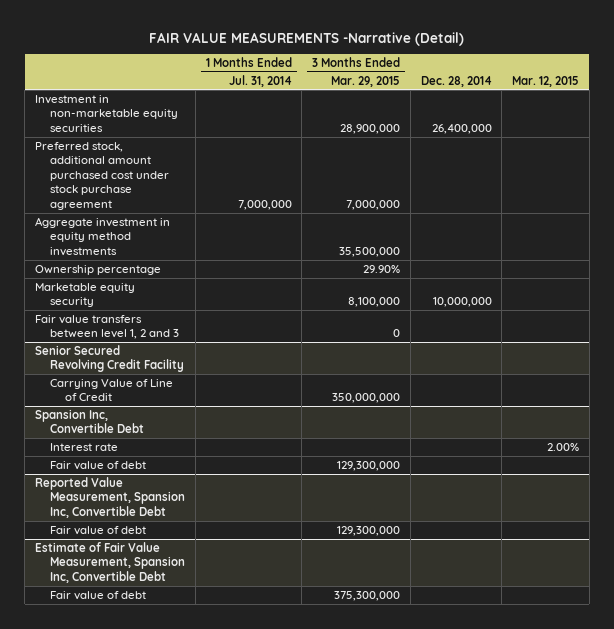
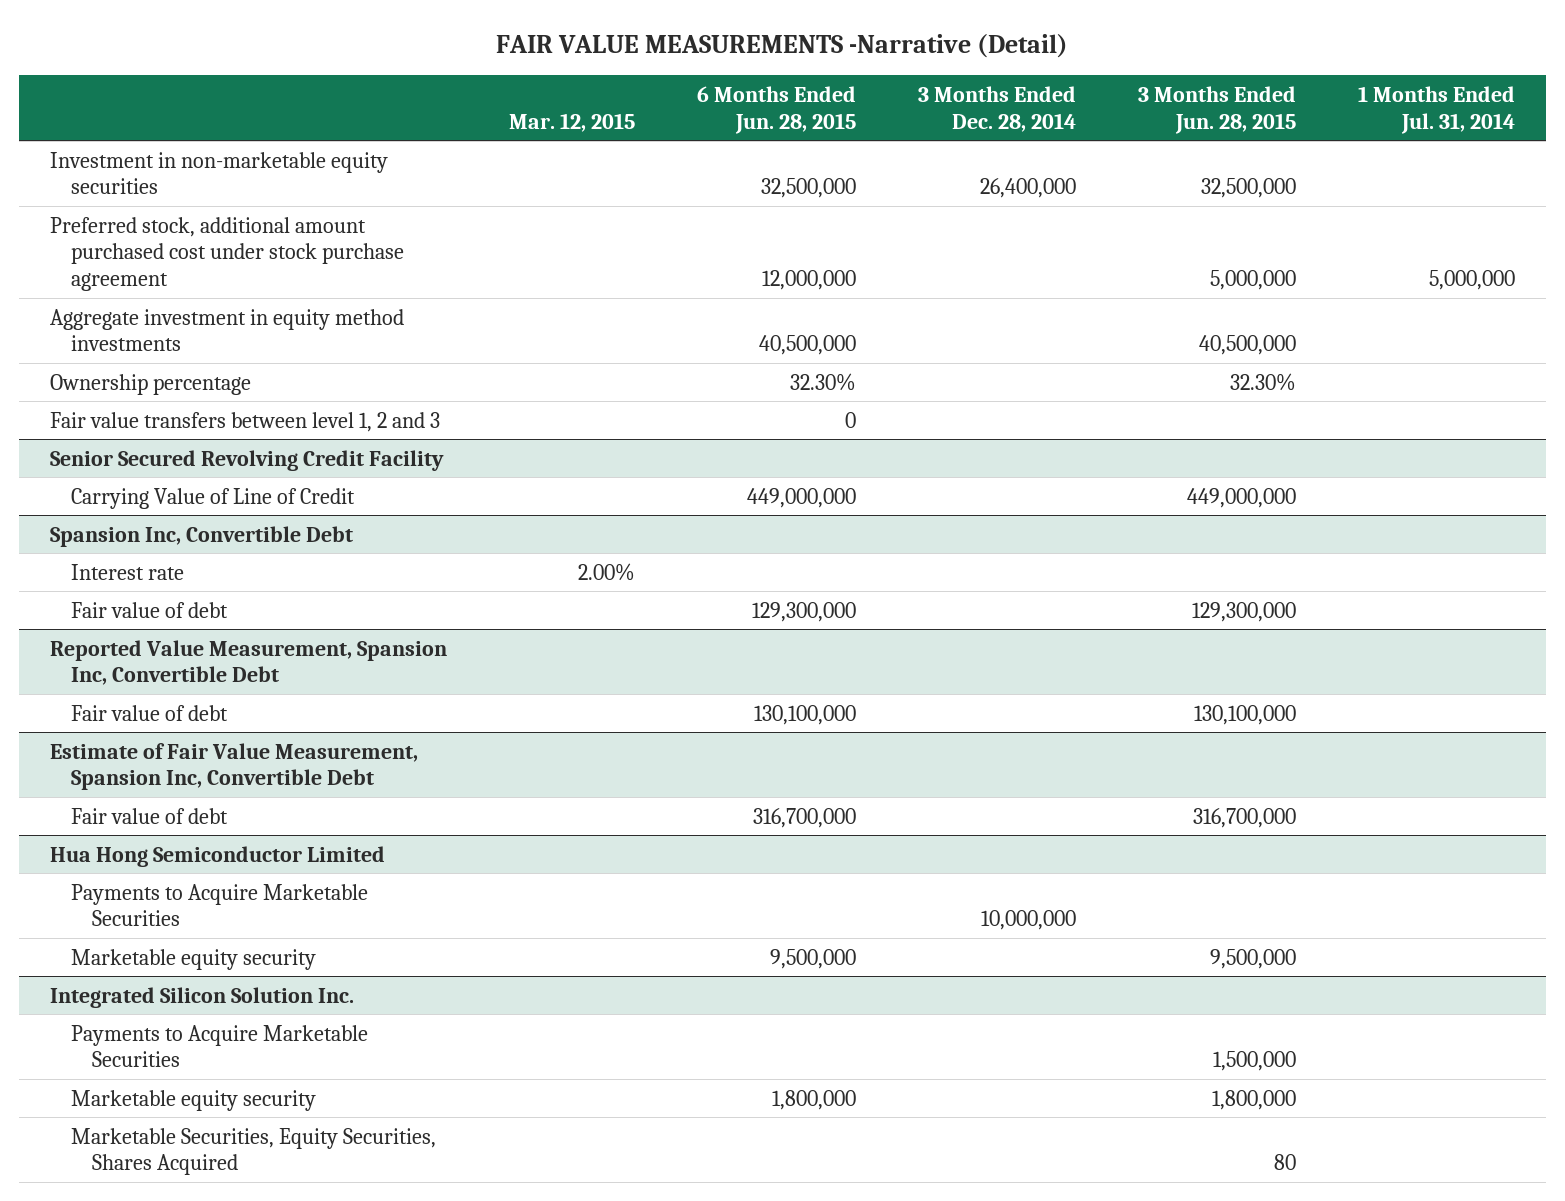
- | 1 Months Ended Jul. 31, 2014 | 3 Months Ended Mar. 29, 2015 | Dec. 28, 2014 | Mar. 12, 2015
+ | Mar. 12, 2015 | 6 Months Ended Jun. 28, 2015 | 3 Months Ended Dec. 28, 2014 | 3 Months Ended Jun. 28, 2015 | 1 Months Ended Jul. 31, 2014
- Preferred stock, additional amount purchased cost under stock purchase agreement | 7,000,000 | 7,000,000 | |
+ Preferred stock, additional amount purchased cost under stock purchase agreement | | 12,000,000 | | 5,000,000 | 5,000,000
- Marketable equity security | | 8,100,000 | 10,000,000 |
+ Hua Hong Semiconductor Limited
+ Payments to Acquire Marketable Securities | | | 10,000,000 | |
+ Marketable equity security | | 9,500,000 | | 9,500,000 |
+ Integrated Silicon Solution Inc.
+ Payments to Acquire Marketable Securities | | | | 1,500,000 |
+ Marketable equity security | | 1,800,000 | | 1,800,000 |
+ Marketable Securities, Equity Securities, Shares Acquired | | | | 80 |

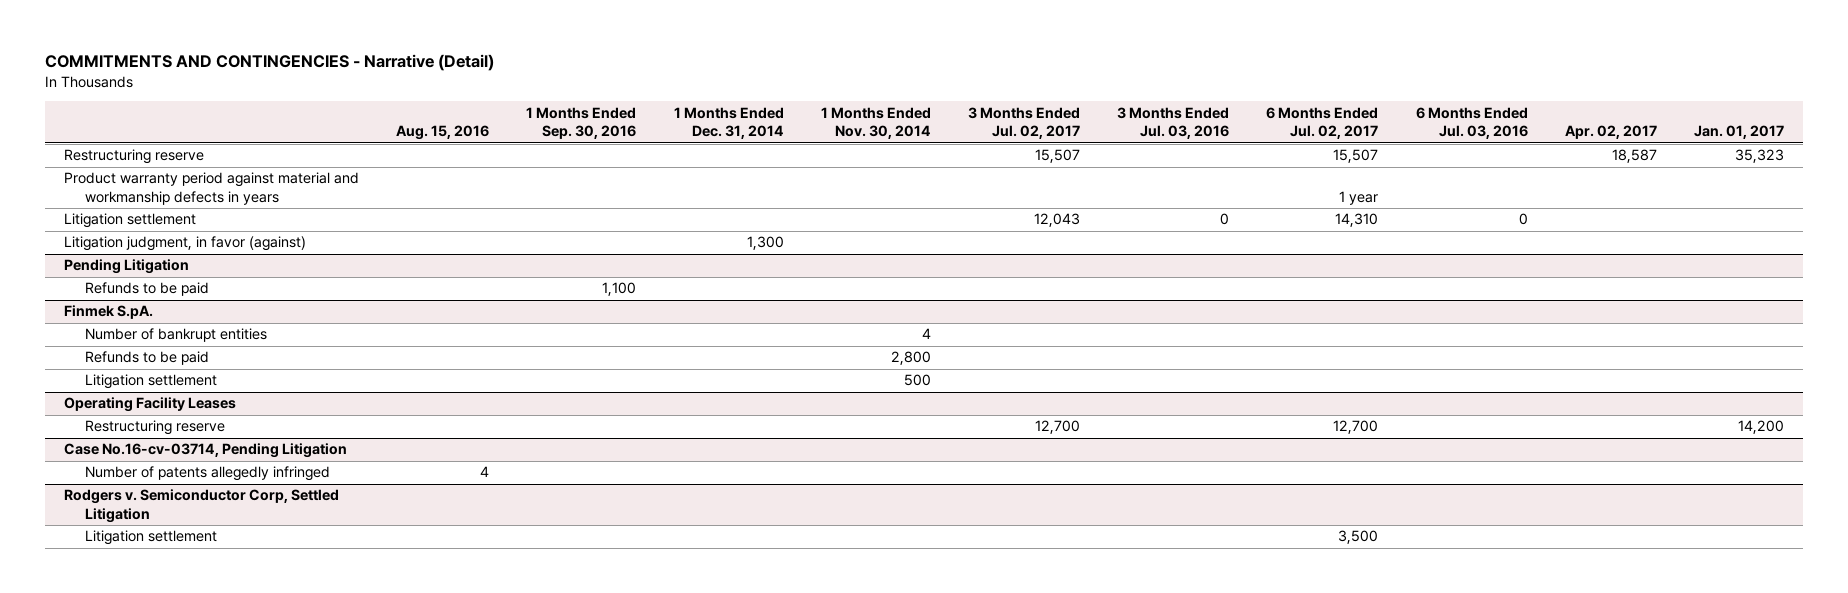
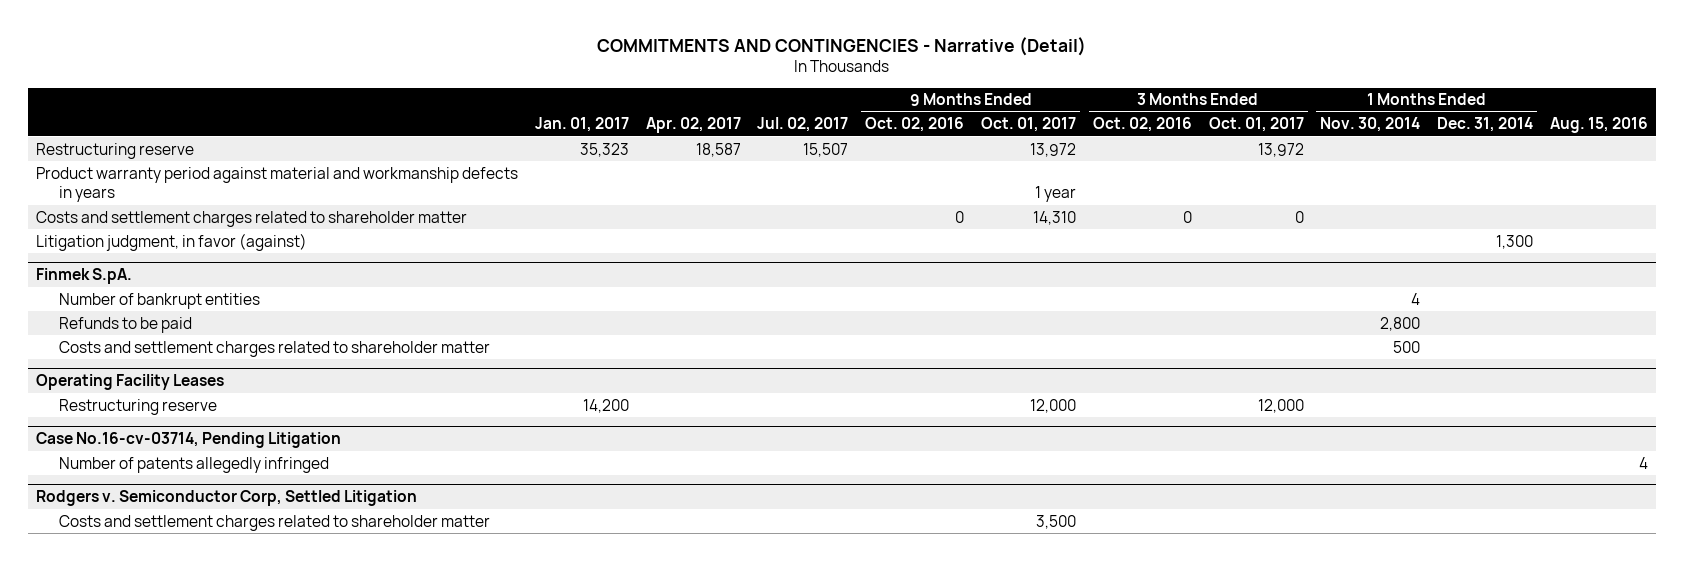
- | Aug. 15, 2016 | 1 Months Ended Sep. 30, 2016 | 1 Months Ended Dec. 31, 2014 | 1 Months Ended Nov. 30, 2014 | 3 Months Ended Jul. 02, 2017 | 3 Months Ended Jul. 03, 2016 | 6 Months Ended Jul. 02, 2017 | 6 Months Ended Jul. 03, 2016 | Apr. 02, 2017 | Jan. 01, 2017
+ | Jan. 01, 2017 | Apr. 02, 2017 | Jul. 02, 2017 | 9 Months Ended Oct. 02, 2016 | 9 Months Ended Oct. 01, 2017 | 3 Months Ended Oct. 02, 2016 | 3 Months Ended Oct. 01, 2017 | 1 Months Ended Nov. 30, 2014 | 1 Months Ended Dec. 31, 2014 | Aug. 15, 2016
- Litigation settlement | | | | | 12,043 | 0 | 14,310 | 0 | |
+ Costs and settlement charges related to shareholder matter | | | | 0 | 14,310 | 0 | 0 | | |
- Pending Litigation
- Refunds to be paid | | 1,100 | | | | | | | |
@ Finmek S.pA.
- Litigation settlement | | | | 500 | | | | | |
+ Costs and settlement charges related to shareholder matter | | | | | | | | 500 | |
@ Rodgers v. Semiconductor Corp, Settled Litigation
- Litigation settlement | | | | | | | 3,500 | | |
+ Costs and settlement charges related to shareholder matter | | | | | 3,500 | | | | |

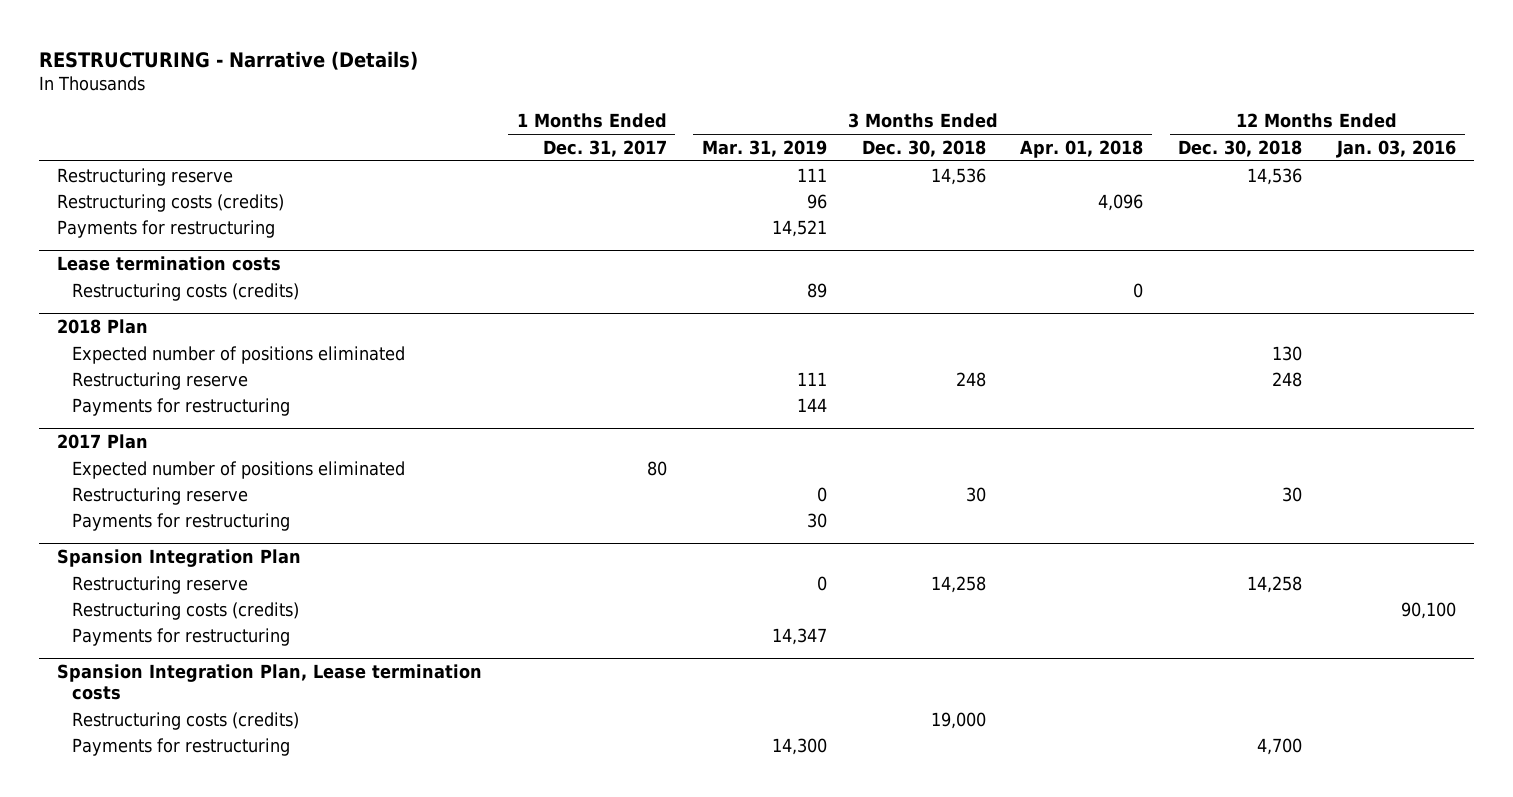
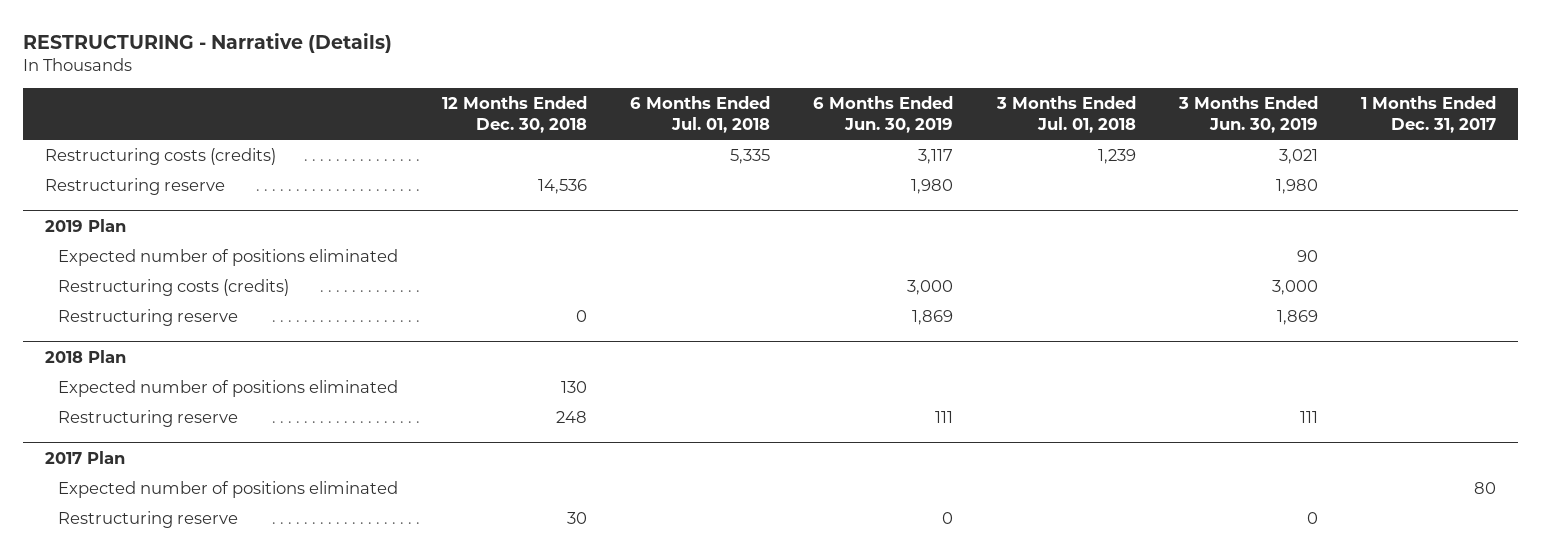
- | 1 Months Ended Dec. 31, 2017 | 3 Months Ended Mar. 31, 2019 | 3 Months Ended Dec. 30, 2018 | 3 Months Ended Apr. 01, 2018 | 12 Months Ended Dec. 30, 2018 | 12 Months Ended Jan. 03, 2016
+ | 12 Months Ended Dec. 30, 2018 | 6 Months Ended Jul. 01, 2018 | 6 Months Ended Jun. 30, 2019 | 3 Months Ended Jul. 01, 2018 | 3 Months Ended Jun. 30, 2019 | 1 Months Ended Dec. 31, 2017
- Payments for restructuring | | 14,521 | | | |
- Lease termination costs
- Restructuring costs (credits) | | 89 | | 0 | |
moved down: Restructuring reserve | 14,536 | | 1,980 | | 1,980 |
+ 2019 Plan
+ Expected number of positions eliminated | | | | | 90 |
+ Restructuring costs (credits) | | | 3,000 | | 3,000 |
+ Restructuring reserve | 0 | | 1,869 | | 1,869 |
@ 2018 Plan
- Payments for restructuring | | 144 | | | |
@ 2017 Plan
- Payments for restructuring | | 30 | | | |
- Spansion Integration Plan
- Restructuring reserve | | 0 | 14,258 | | 14,258 |
- Restructuring costs (credits) | | | | | | 90,100
- Payments for restructuring | | 14,347 | | | |
- Spansion Integration Plan, Lease termination costs
- Restructuring costs (credits) | | | 19,000 | | |
- Payments for restructuring | | 14,300 | | | 4,700 |

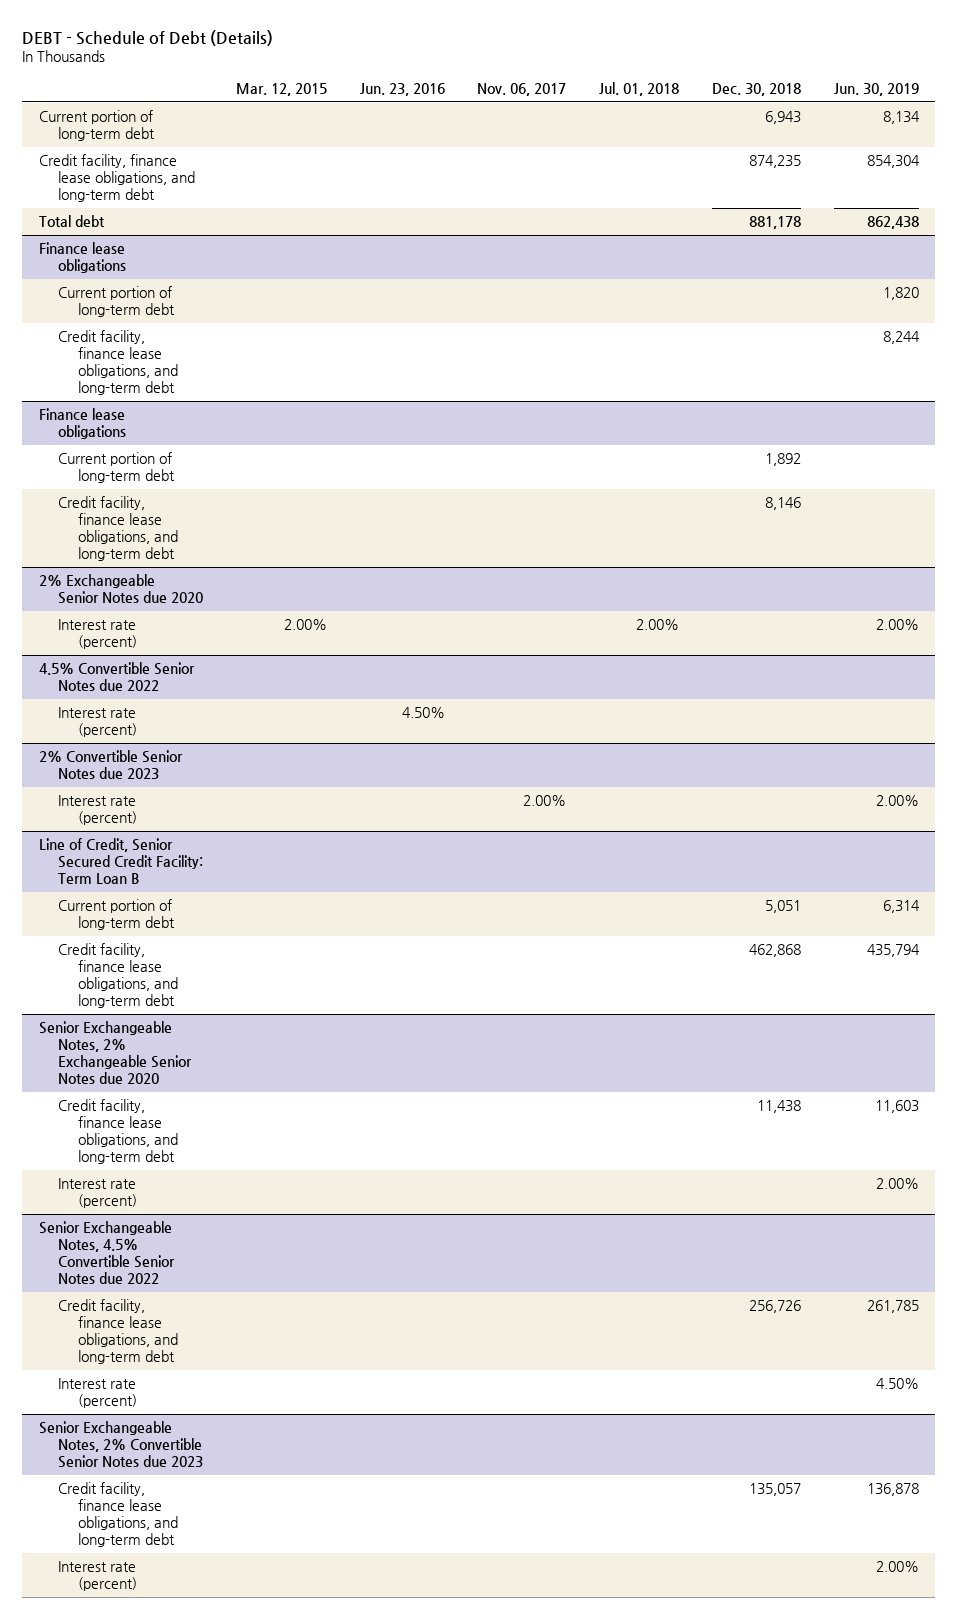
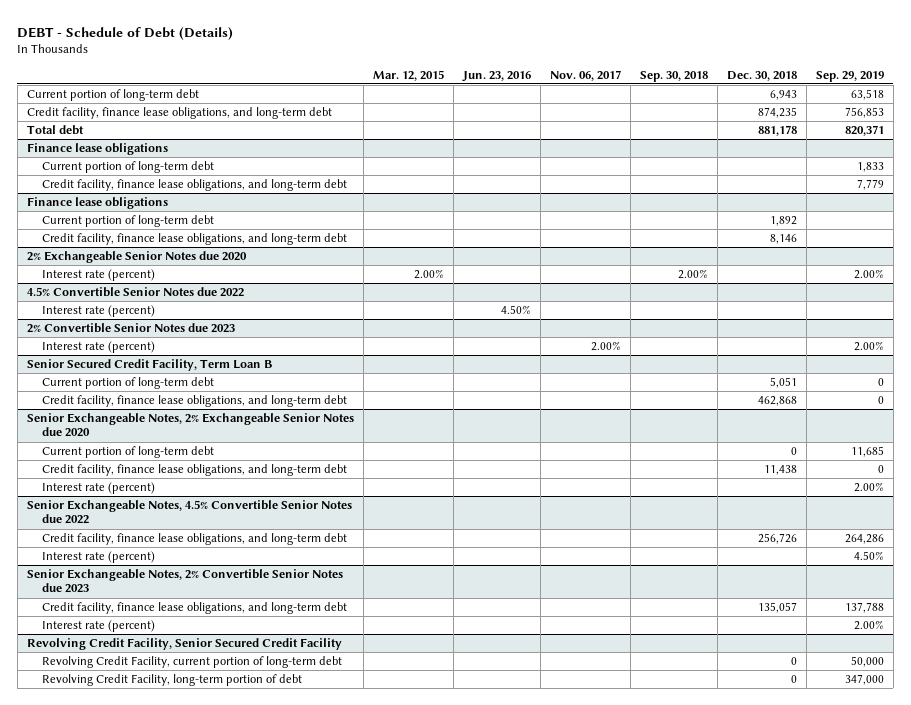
- | Mar. 12, 2015 | Jun. 23, 2016 | Nov. 06, 2017 | Jul. 01, 2018 | Dec. 30, 2018 | Jun. 30, 2019
+ | Mar. 12, 2015 | Jun. 23, 2016 | Nov. 06, 2017 | Sep. 30, 2018 | Dec. 30, 2018 | Sep. 29, 2019
- Line of Credit, Senior Secured Credit Facility: Term Loan B
+ Senior Secured Credit Facility, Term Loan B
@ Senior Exchangeable Notes, 2% Exchangeable Senior Notes due 2020
+ Current portion of long-term debt | | | | | 0 | 11,685
+ Revolving Credit Facility, Senior Secured Credit Facility
+ Revolving Credit Facility, current portion of long-term debt | | | | | 0 | 50,000
+ Revolving Credit Facility, long-term portion of debt | | | | | 0 | 347,000

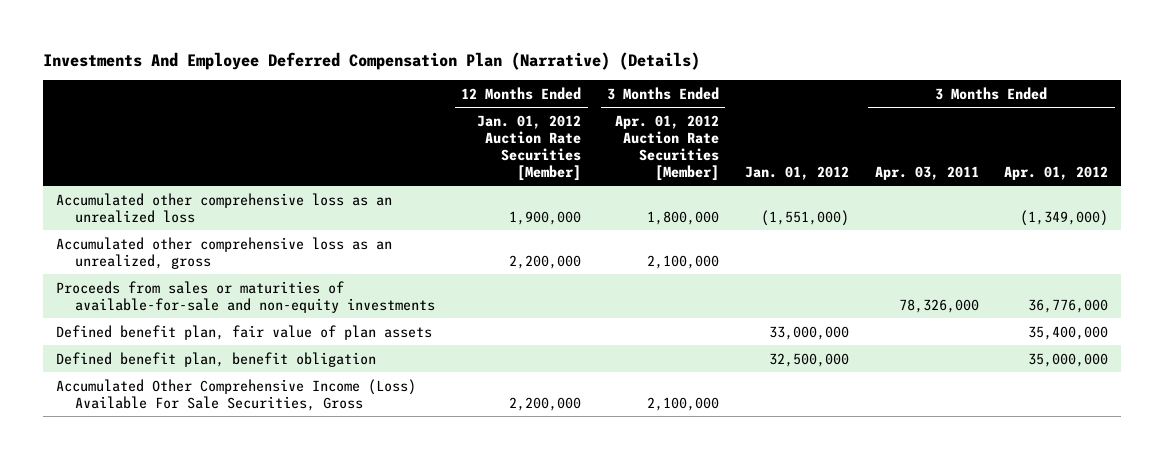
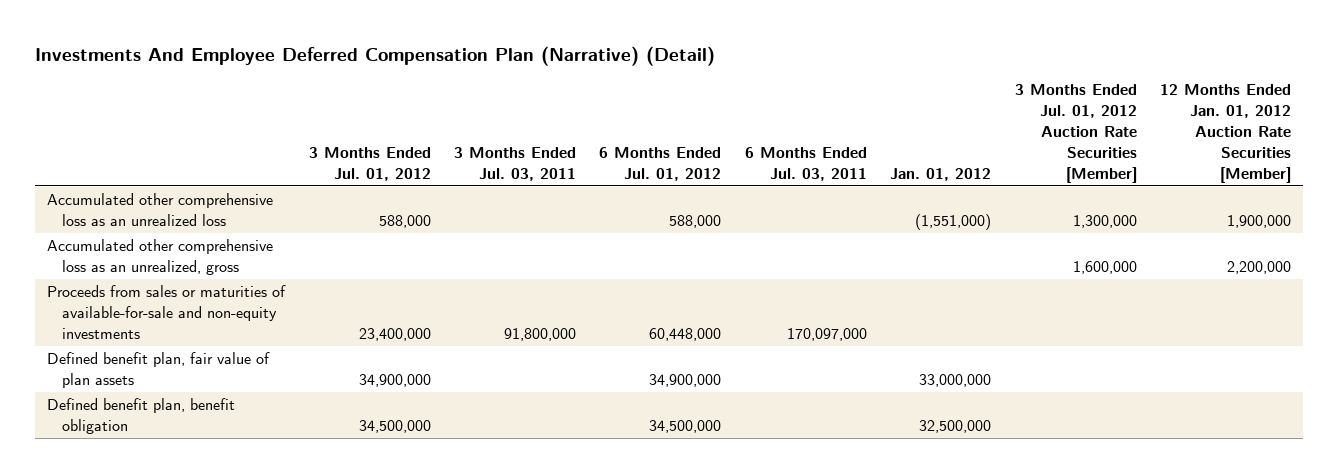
- Investments And Employee Deferred Compensation Plan (Narrative) (Details)
+ Investments And Employee Deferred Compensation Plan (Narrative) (Detail)
- | 12 Months Ended Jan. 01, 2012 Auction Rate Securities [Member] | 3 Months Ended Apr. 01, 2012 Auction Rate Securities [Member] | Jan. 01, 2012 | 3 Months Ended Apr. 03, 2011 | 3 Months Ended Apr. 01, 2012
+ | 3 Months Ended Jul. 01, 2012 | 3 Months Ended Jul. 03, 2011 | 6 Months Ended Jul. 01, 2012 | 6 Months Ended Jul. 03, 2011 | Jan. 01, 2012 | 3 Months Ended Jul. 01, 2012 Auction Rate Securities [Member] | 12 Months Ended Jan. 01, 2012 Auction Rate Securities [Member]
- Accumulated Other Comprehensive Income (Loss) Available For Sale Securities, Gross | 2,200,000 | 2,100,000 | | |

